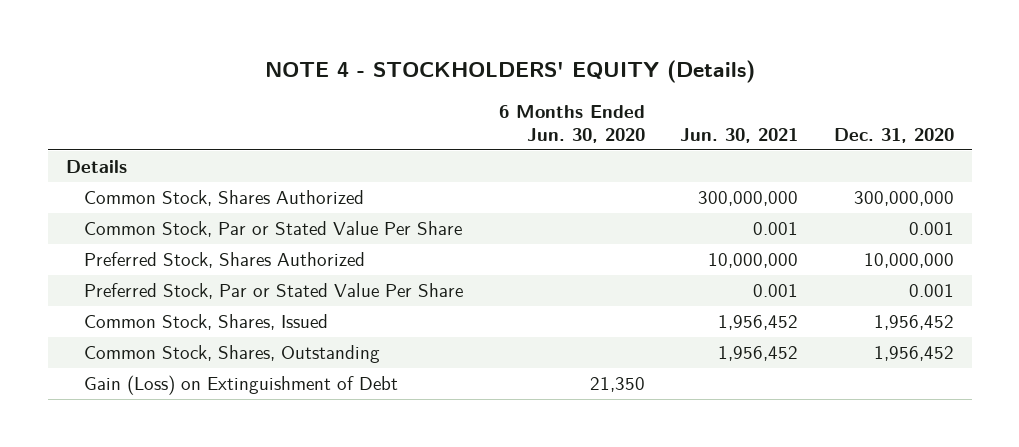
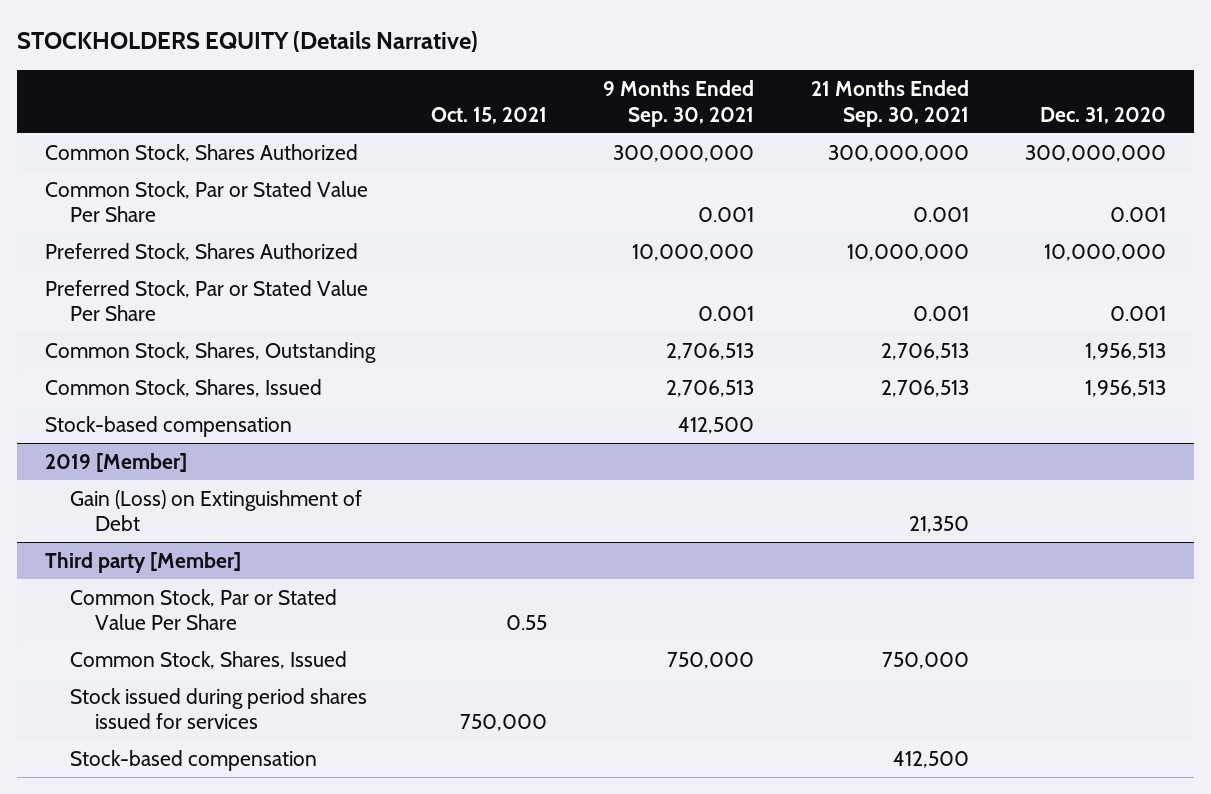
- NOTE 4 - STOCKHOLDERS' EQUITY (Details)
+ STOCKHOLDERS EQUITY (Details Narrative)
- | 6 Months Ended Jun. 30, 2020 | Jun. 30, 2021 | Dec. 31, 2020
+ | Oct. 15, 2021 | 9 Months Ended Sep. 30, 2021 | 21 Months Ended Sep. 30, 2021 | Dec. 31, 2020
- Details
- Common Stock, Shares, Issued | | 1,956,452 | 1,956,452
- Common Stock, Shares, Outstanding | | 1,956,452 | 1,956,452
- Gain (Loss) on Extinguishment of Debt | 21,350 | |
+ Common Stock, Shares, Outstanding | | 2,706,513 | 2,706,513 | 1,956,513
+ Common Stock, Shares, Issued | | 2,706,513 | 2,706,513 | 1,956,513
+ Stock-based compensation | | 412,500 | |
+ 2019 [Member]
+ Gain (Loss) on Extinguishment of Debt | | | 21,350 |
+ Third party [Member]
+ Common Stock, Par or Stated Value Per Share | 0.55 | | |
+ Common Stock, Shares, Issued | | 750,000 | 750,000 |
+ Stock issued during period shares issued for services | 750,000 | | |
+ Stock-based compensation | | | 412,500 |

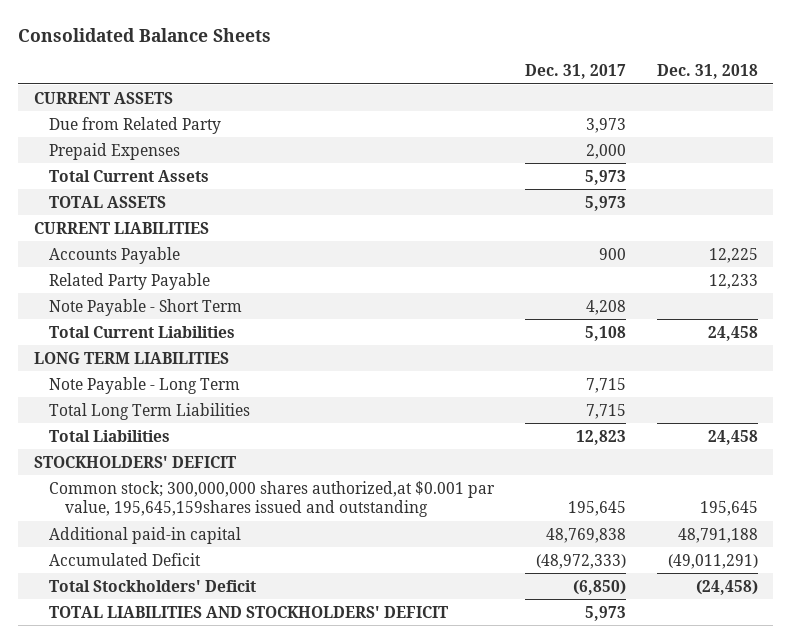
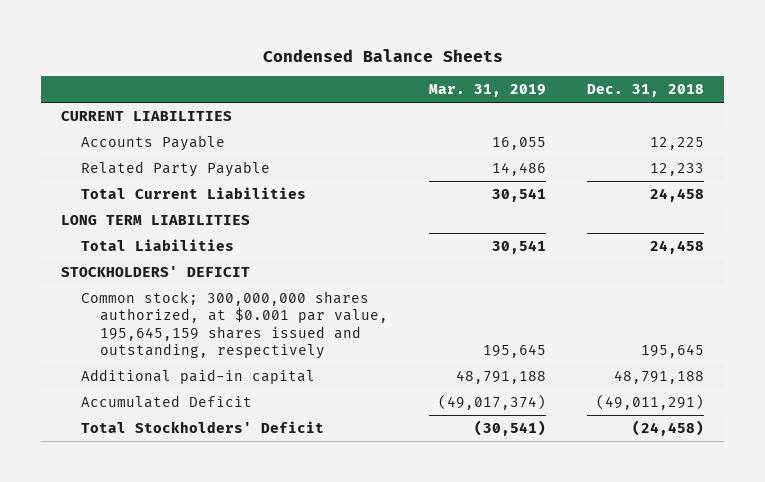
- Consolidated Balance Sheets
+ Condensed Balance Sheets
- | Dec. 31, 2017 | Dec. 31, 2018
+ | Mar. 31, 2019 | Dec. 31, 2018
- CURRENT ASSETS
- Due from Related Party | 3,973 |
- Prepaid Expenses | 2,000 |
- Total Current Assets | 5,973 |
- TOTAL ASSETS | 5,973 |
- Note Payable - Short Term | 4,208 |
- Note Payable - Long Term | 7,715 |
- Total Long Term Liabilities | 7,715 |
- Common stock; 300,000,000 shares authorized,at $0.001 par value, 195,645,159shares issued and outstanding | 195,645 | 195,645
+ Common stock; 300,000,000 shares authorized, at $0.001 par value, 195,645,159 shares issued and outstanding, respectively | 195,645 | 195,645
- TOTAL LIABILITIES AND STOCKHOLDERS' DEFICIT | 5,973 |

